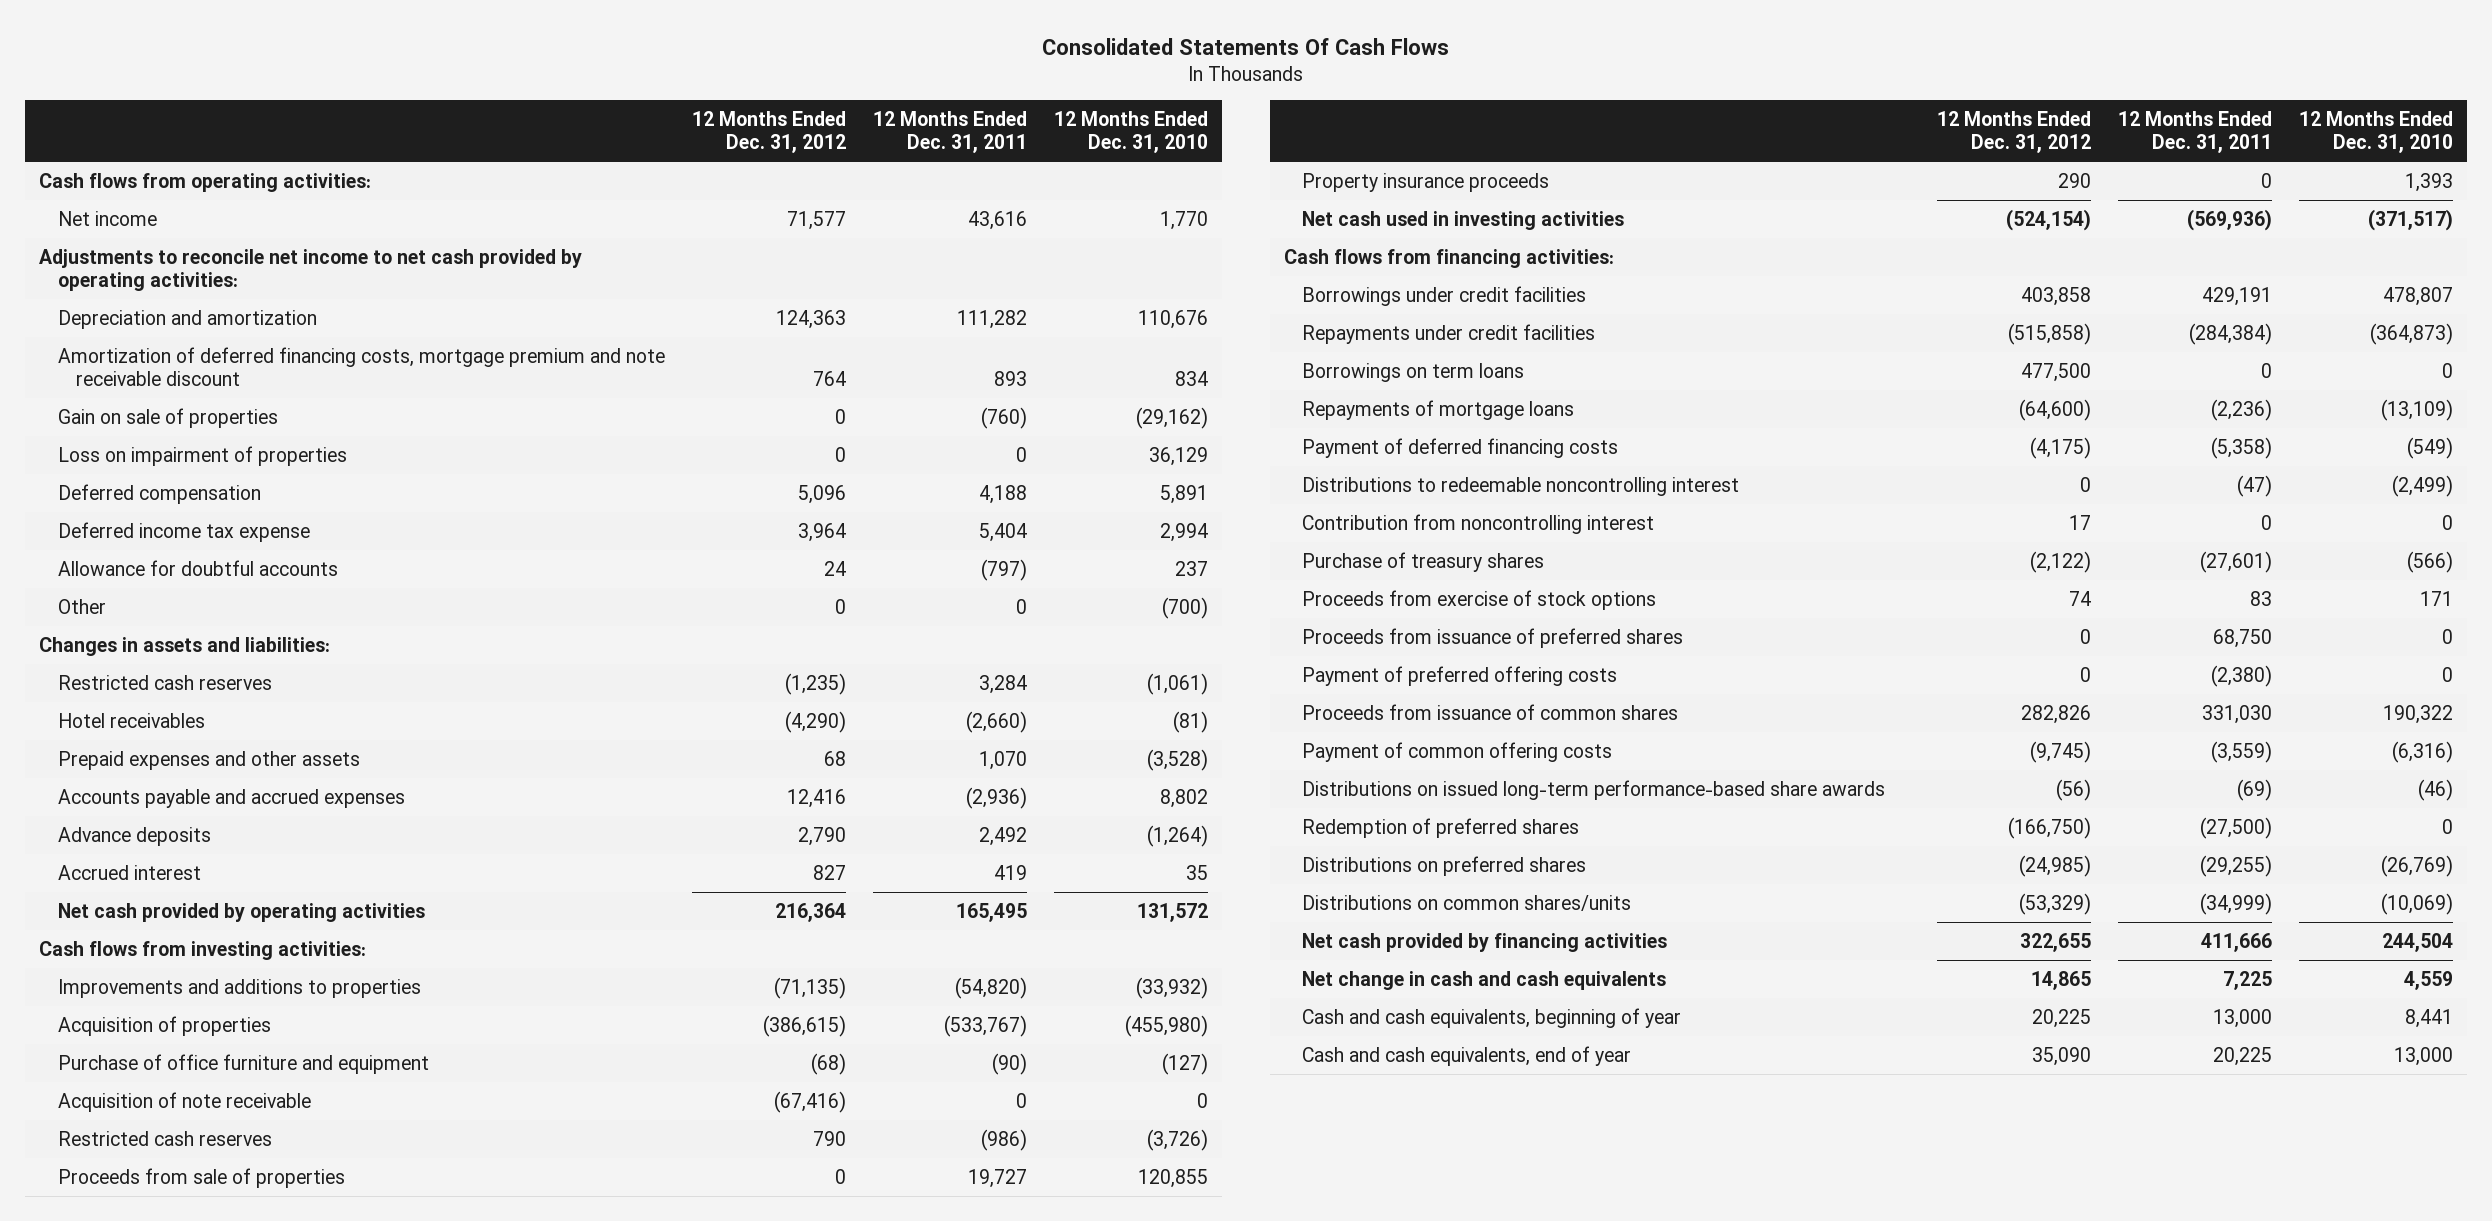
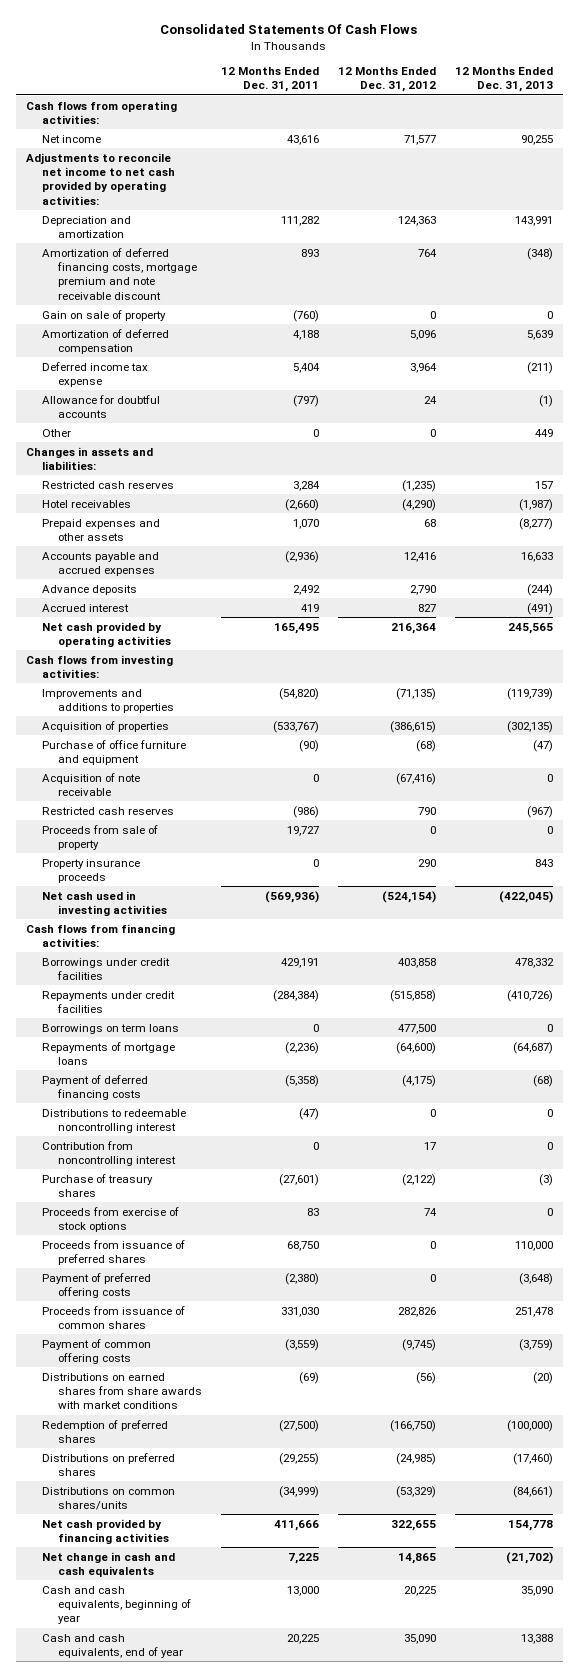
- | 12 Months Ended Dec. 31, 2012 | 12 Months Ended Dec. 31, 2011 | 12 Months Ended Dec. 31, 2010
+ | 12 Months Ended Dec. 31, 2011 | 12 Months Ended Dec. 31, 2012 | 12 Months Ended Dec. 31, 2013
- Gain on sale of properties | 0 | (760) | (29,162)
- Loss on impairment of properties | 0 | 0 | 36,129
- Deferred compensation | 5,096 | 4,188 | 5,891
+ Gain on sale of property | (760) | 0 | 0
+ Amortization of deferred compensation | 4,188 | 5,096 | 5,639
- Proceeds from sale of properties | 0 | 19,727 | 120,855
+ Proceeds from sale of property | 19,727 | 0 | 0
- Distributions on issued long-term performance-based share awards | (56) | (69) | (46)
+ Distributions on earned shares from share awards with market conditions | (69) | (56) | (20)

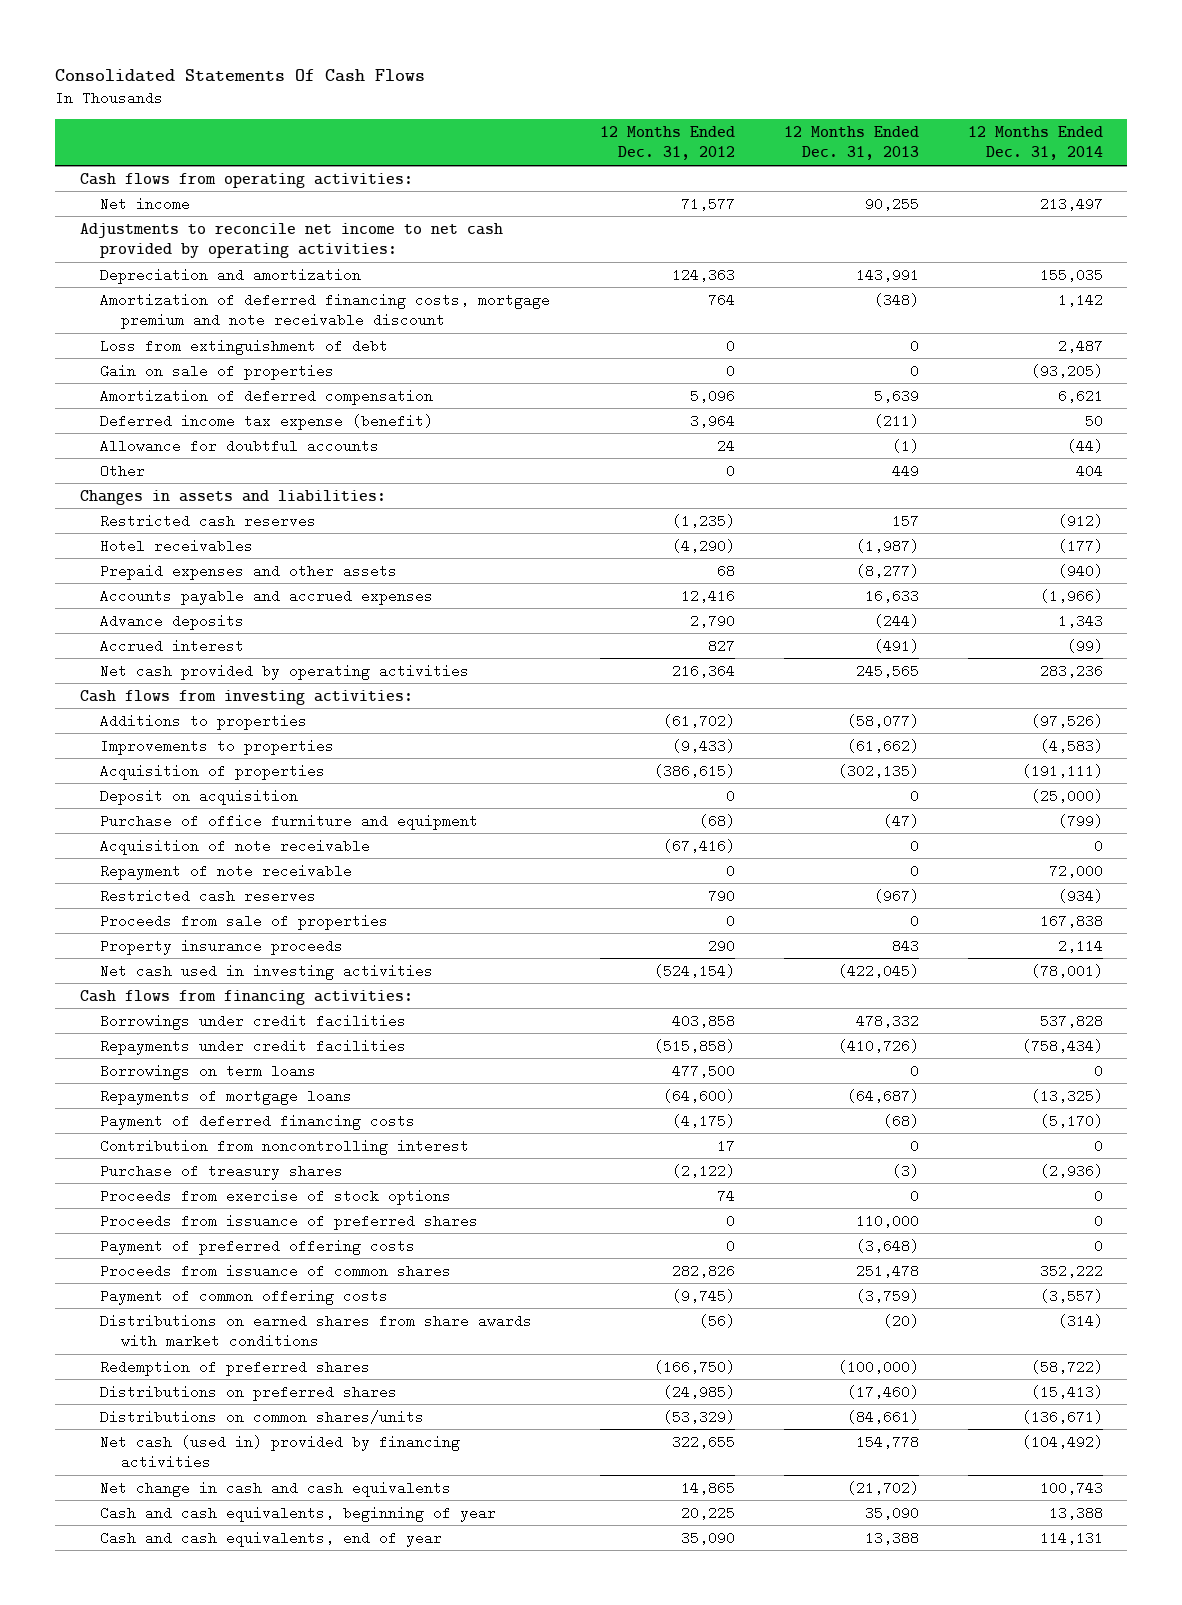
- | 12 Months Ended Dec. 31, 2011 | 12 Months Ended Dec. 31, 2012 | 12 Months Ended Dec. 31, 2013
+ | 12 Months Ended Dec. 31, 2012 | 12 Months Ended Dec. 31, 2013 | 12 Months Ended Dec. 31, 2014
- Gain on sale of property | (760) | 0 | 0
+ Loss from extinguishment of debt | 0 | 0 | 2,487
+ Gain on sale of properties | 0 | 0 | (93,205)
- Deferred income tax expense | 5,404 | 3,964 | (211)
+ Deferred income tax expense (benefit) | 3,964 | (211) | 50
- Improvements and additions to properties | (54,820) | (71,135) | (119,739)
+ Additions to properties | (61,702) | (58,077) | (97,526)
+ Improvements to properties | (9,433) | (61,662) | (4,583)
+ Deposit on acquisition | 0 | 0 | (25,000)
+ Repayment of note receivable | 0 | 0 | 72,000
- Proceeds from sale of property | 19,727 | 0 | 0
+ Proceeds from sale of properties | 0 | 0 | 167,838
- Distributions to redeemable noncontrolling interest | (47) | 0 | 0
- Net cash provided by financing activities | 411,666 | 322,655 | 154,778
+ Net cash (used in) provided by financing activities | 322,655 | 154,778 | (104,492)

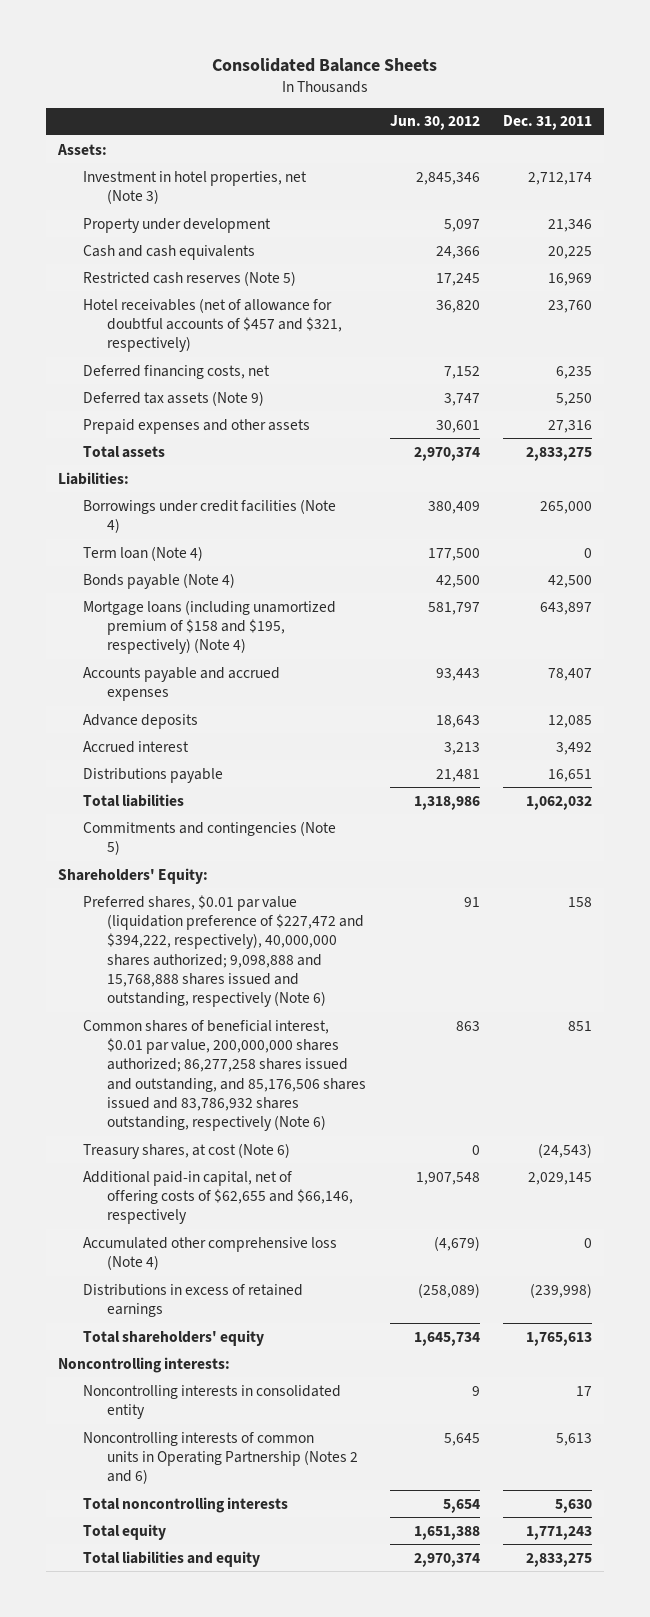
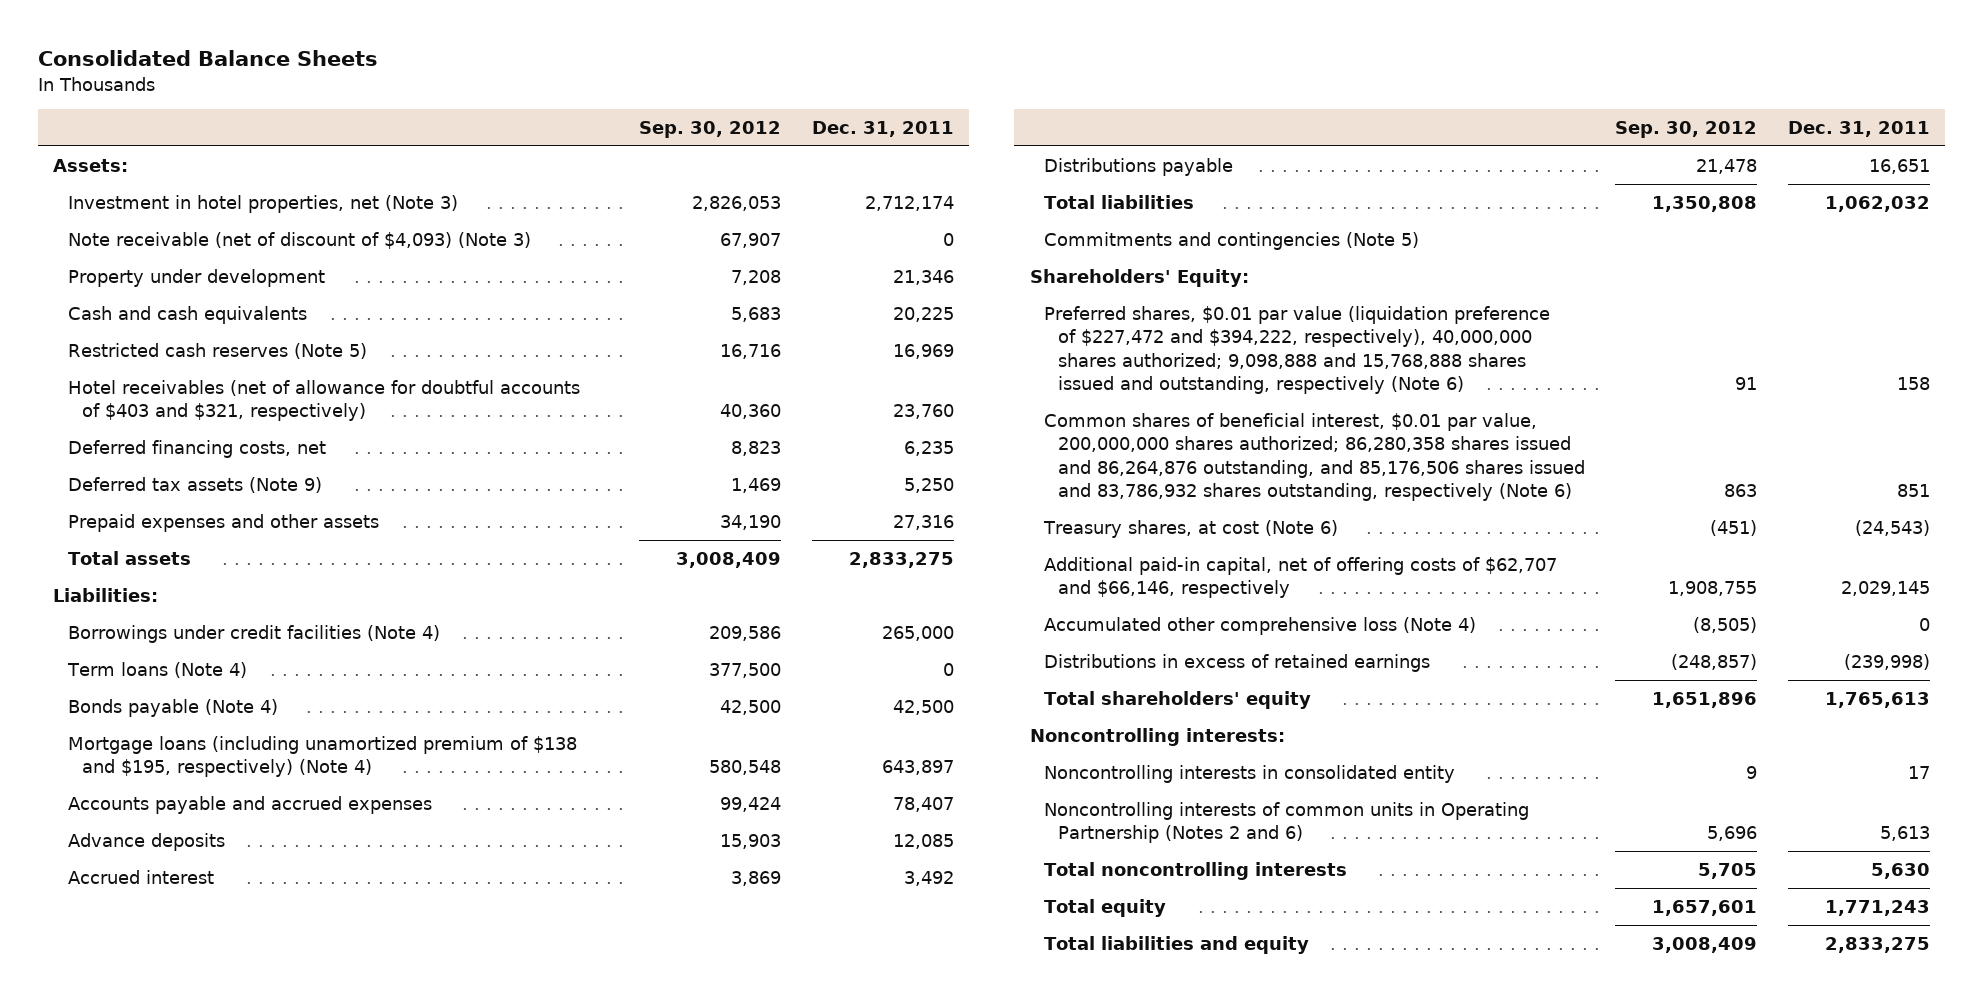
- | Jun. 30, 2012 | Dec. 31, 2011
+ | Sep. 30, 2012 | Dec. 31, 2011
+ Note receivable (net of discount of $4,093) (Note 3) | 67,907 | 0
- Hotel receivables (net of allowance for doubtful accounts of $457 and $321, respectively) | 36,820 | 23,760
+ Hotel receivables (net of allowance for doubtful accounts of $403 and $321, respectively) | 40,360 | 23,760
- Term loan (Note 4) | 177,500 | 0
+ Term loans (Note 4) | 377,500 | 0
- Mortgage loans (including unamortized premium of $158 and $195, respectively) (Note 4) | 581,797 | 643,897
+ Mortgage loans (including unamortized premium of $138 and $195, respectively) (Note 4) | 580,548 | 643,897
- Common shares of beneficial interest, $0.01 par value, 200,000,000 shares authorized; 86,277,258 shares issued and outstanding, and 85,176,506 shares issued and 83,786,932 shares outstanding, respectively (Note 6) | 863 | 851
+ Common shares of beneficial interest, $0.01 par value, 200,000,000 shares authorized; 86,280,358 shares issued and 86,264,876 outstanding, and 85,176,506 shares issued and 83,786,932 shares outstanding, respectively (Note 6) | 863 | 851
- Additional paid-in capital, net of offering costs of $62,655 and $66,146, respectively | 1,907,548 | 2,029,145
+ Additional paid-in capital, net of offering costs of $62,707 and $66,146, respectively | 1,908,755 | 2,029,145

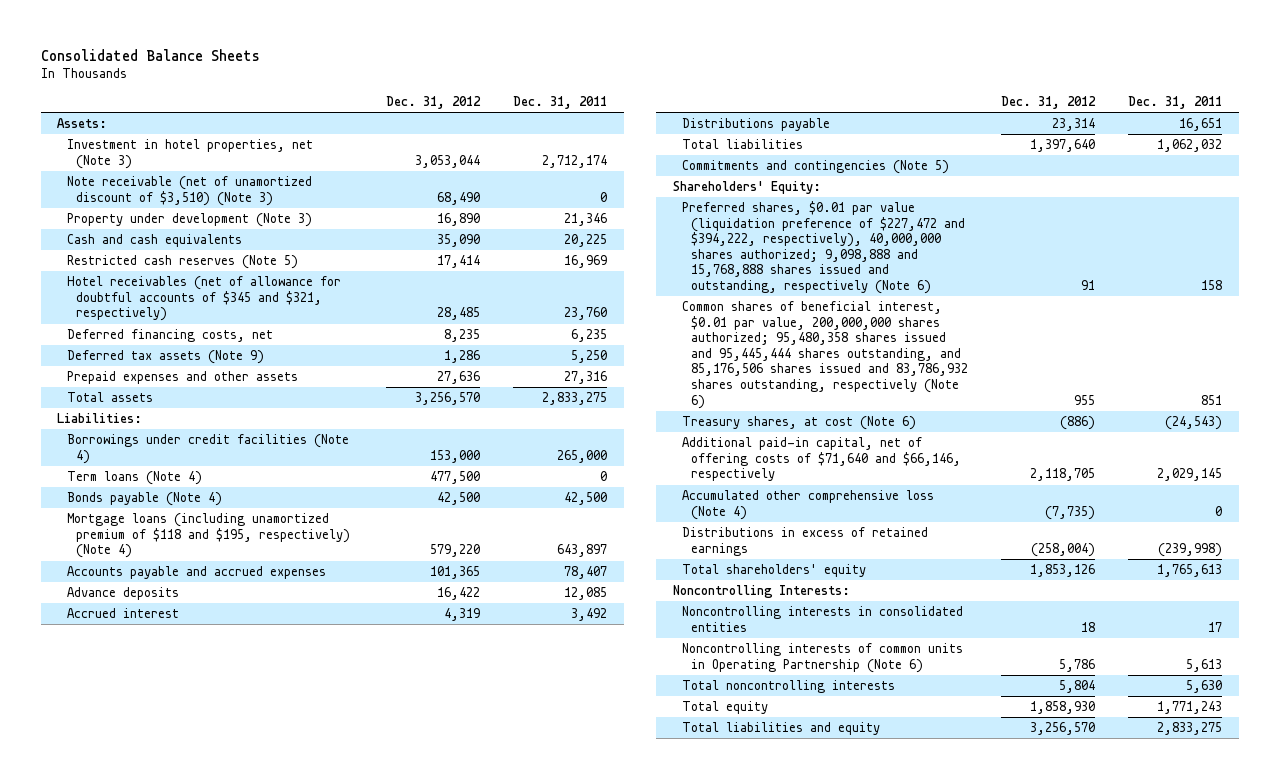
- | Sep. 30, 2012 | Dec. 31, 2011
+ | Dec. 31, 2012 | Dec. 31, 2011
- Note receivable (net of discount of $4,093) (Note 3) | 67,907 | 0
- Property under development | 7,208 | 21,346
+ Note receivable (net of unamortized discount of $3,510) (Note 3) | 68,490 | 0
+ Property under development (Note 3) | 16,890 | 21,346
- Hotel receivables (net of allowance for doubtful accounts of $403 and $321, respectively) | 40,360 | 23,760
+ Hotel receivables (net of allowance for doubtful accounts of $345 and $321, respectively) | 28,485 | 23,760
- Mortgage loans (including unamortized premium of $138 and $195, respectively) (Note 4) | 580,548 | 643,897
+ Mortgage loans (including unamortized premium of $118 and $195, respectively) (Note 4) | 579,220 | 643,897
- Common shares of beneficial interest, $0.01 par value, 200,000,000 shares authorized; 86,280,358 shares issued and 86,264,876 outstanding, and 85,176,506 shares issued and 83,786,932 shares outstanding, respectively (Note 6) | 863 | 851
+ Common shares of beneficial interest, $0.01 par value, 200,000,000 shares authorized; 95,480,358 shares issued and 95,445,444 shares outstanding, and 85,176,506 shares issued and 83,786,932 shares outstanding, respectively (Note 6) | 955 | 851
- Additional paid-in capital, net of offering costs of $62,707 and $66,146, respectively | 1,908,755 | 2,029,145
+ Additional paid-in capital, net of offering costs of $71,640 and $66,146, respectively | 2,118,705 | 2,029,145
- Noncontrolling interests:
- Noncontrolling interests in consolidated entity | 9 | 17
- Noncontrolling interests of common units in Operating Partnership (Notes 2 and 6) | 5,696 | 5,613
+ Noncontrolling Interests:
+ Noncontrolling interests in consolidated entities | 18 | 17
+ Noncontrolling interests of common units in Operating Partnership (Note 6) | 5,786 | 5,613

